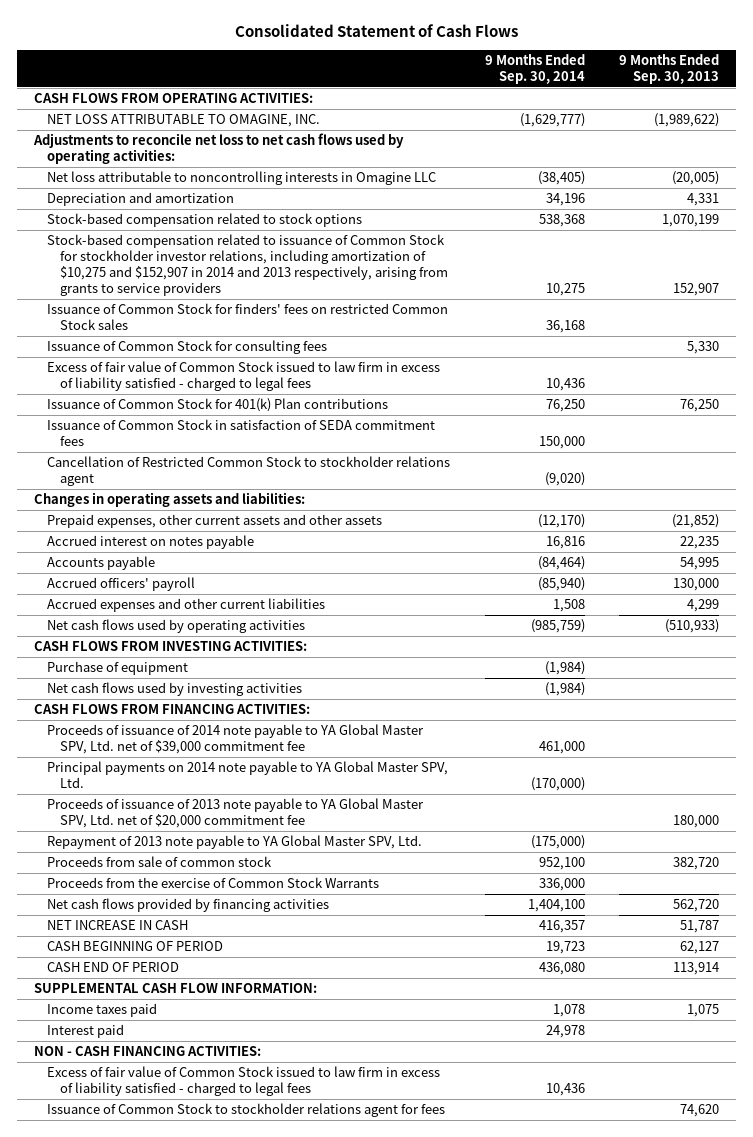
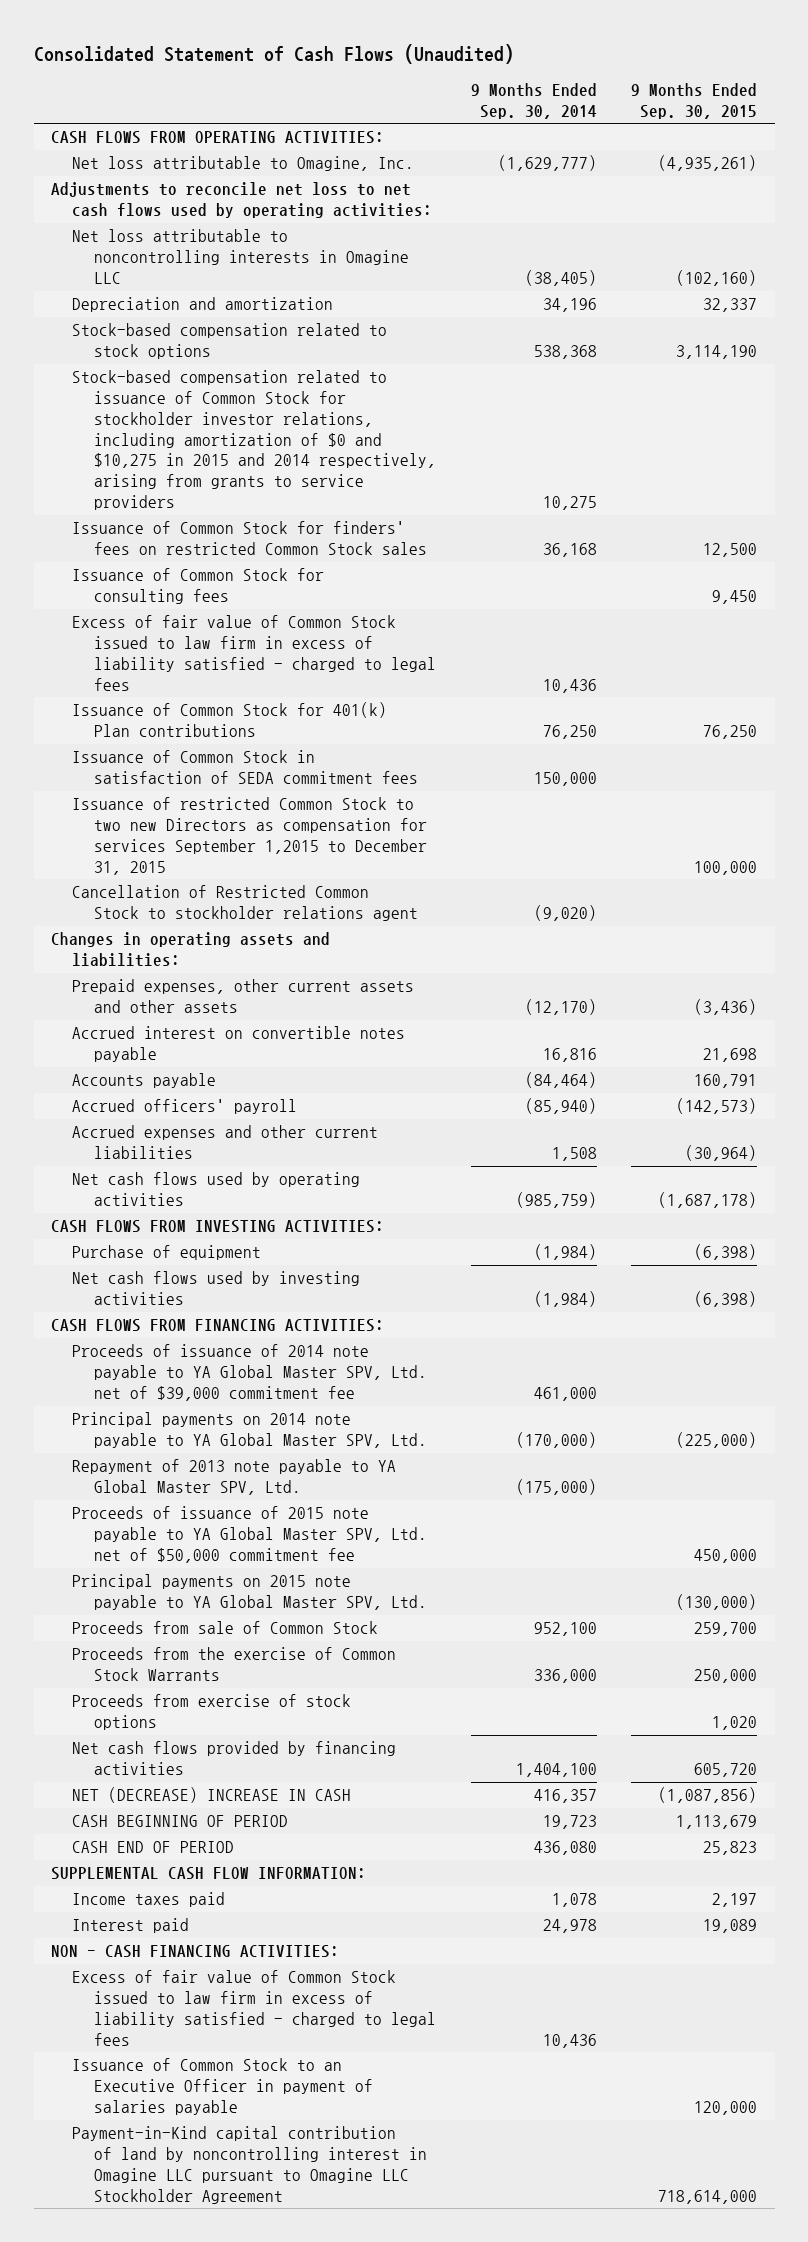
- Consolidated Statement of Cash Flows
+ Consolidated Statement of Cash Flows (Unaudited)
- | 9 Months Ended Sep. 30, 2014 | 9 Months Ended Sep. 30, 2013
+ | 9 Months Ended Sep. 30, 2014 | 9 Months Ended Sep. 30, 2015
- NET LOSS ATTRIBUTABLE TO OMAGINE, INC. | (1,629,777) | (1,989,622)
+ Net loss attributable to Omagine, Inc. | (1,629,777) | (4,935,261)
- Stock-based compensation related to issuance of Common Stock for stockholder investor relations, including amortization of $10,275 and $152,907 in 2014 and 2013 respectively, arising from grants to service providers | 10,275 | 152,907
+ Stock-based compensation related to issuance of Common Stock for stockholder investor relations, including amortization of $0 and $10,275 in 2015 and 2014 respectively, arising from grants to service providers | 10,275 |
+ Issuance of restricted Common Stock to two new Directors as compensation for services September 1,2015 to December 31, 2015 | | 100,000
- Accrued interest on notes payable | 16,816 | 22,235
+ Accrued interest on convertible notes payable | 16,816 | 21,698
- Proceeds of issuance of 2013 note payable to YA Global Master SPV, Ltd. net of $20,000 commitment fee | | 180,000
- Proceeds from sale of common stock | 952,100 | 382,720
+ Proceeds of issuance of 2015 note payable to YA Global Master SPV, Ltd. net of $50,000 commitment fee | | 450,000
+ Principal payments on 2015 note payable to YA Global Master SPV, Ltd. | | (130,000)
+ Proceeds from sale of Common Stock | 952,100 | 259,700
+ Proceeds from exercise of stock options | | 1,020
- NET INCREASE IN CASH | 416,357 | 51,787
+ NET (DECREASE) INCREASE IN CASH | 416,357 | (1,087,856)
- Issuance of Common Stock to stockholder relations agent for fees | | 74,620
+ Issuance of Common Stock to an Executive Officer in payment of salaries payable | | 120,000
+ Payment-in-Kind capital contribution of land by noncontrolling interest in Omagine LLC pursuant to Omagine LLC Stockholder Agreement | | 718,614,000

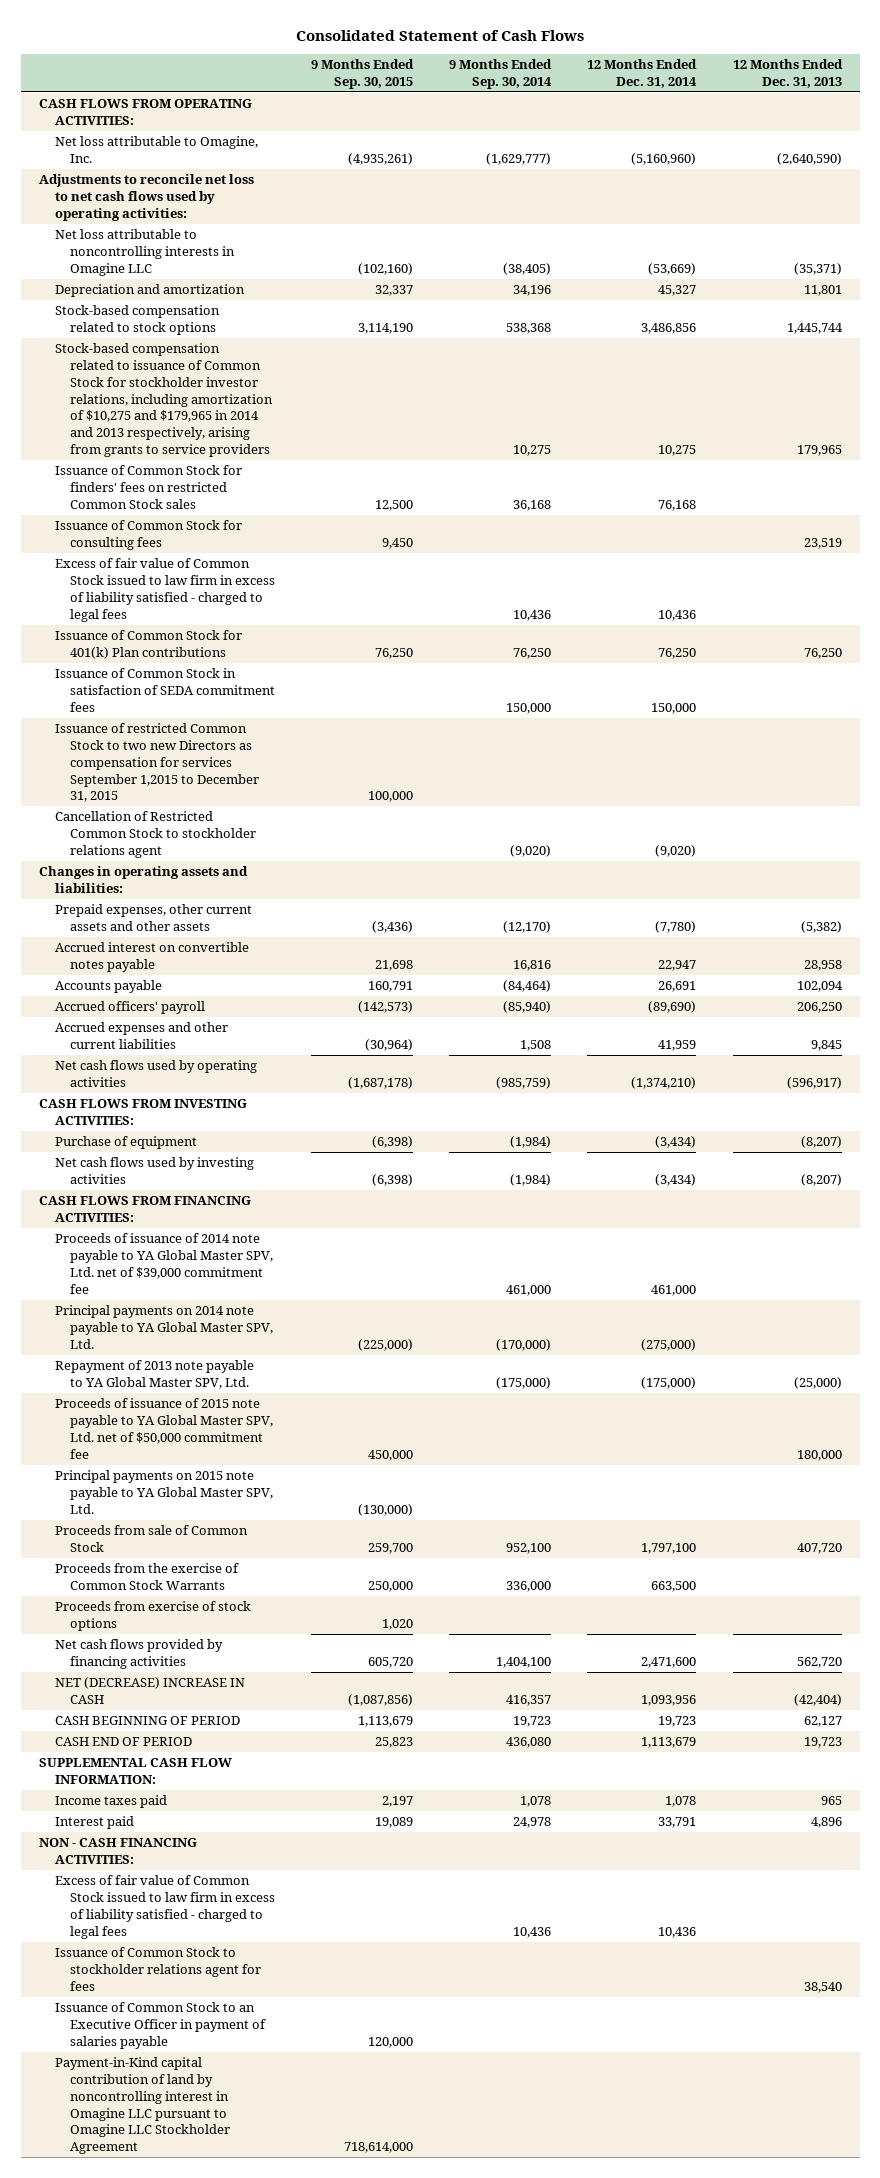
- Consolidated Statement of Cash Flows (Unaudited)
+ Consolidated Statement of Cash Flows
- | 9 Months Ended Sep. 30, 2014 | 9 Months Ended Sep. 30, 2015
+ | 9 Months Ended Sep. 30, 2015 | 9 Months Ended Sep. 30, 2014 | 12 Months Ended Dec. 31, 2014 | 12 Months Ended Dec. 31, 2013
- Stock-based compensation related to issuance of Common Stock for stockholder investor relations, including amortization of $0 and $10,275 in 2015 and 2014 respectively, arising from grants to service providers | 10,275 |
+ Stock-based compensation related to issuance of Common Stock for stockholder investor relations, including amortization of $10,275 and $179,965 in 2014 and 2013 respectively, arising from grants to service providers | | 10,275 | 10,275 | 179,965
+ Issuance of Common Stock to stockholder relations agent for fees | | | | 38,540

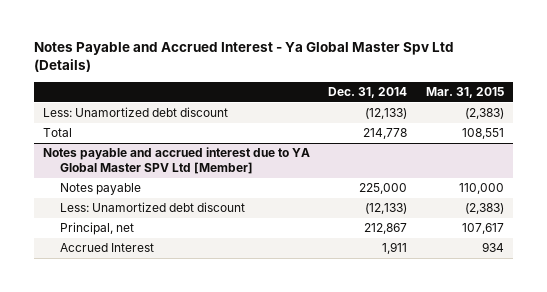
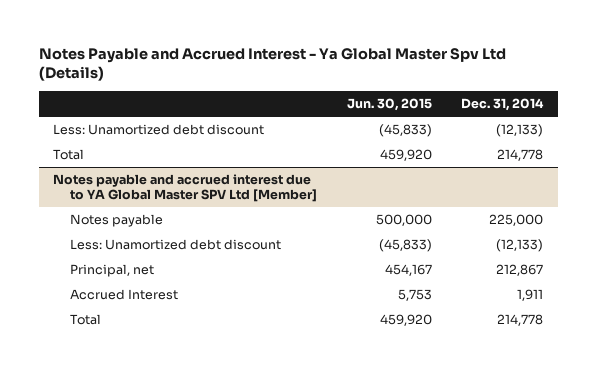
- | Dec. 31, 2014 | Mar. 31, 2015
+ | Jun. 30, 2015 | Dec. 31, 2014
@ Notes payable and accrued interest due to YA Global Master SPV Ltd [Member]
+ Total | 459,920 | 214,778

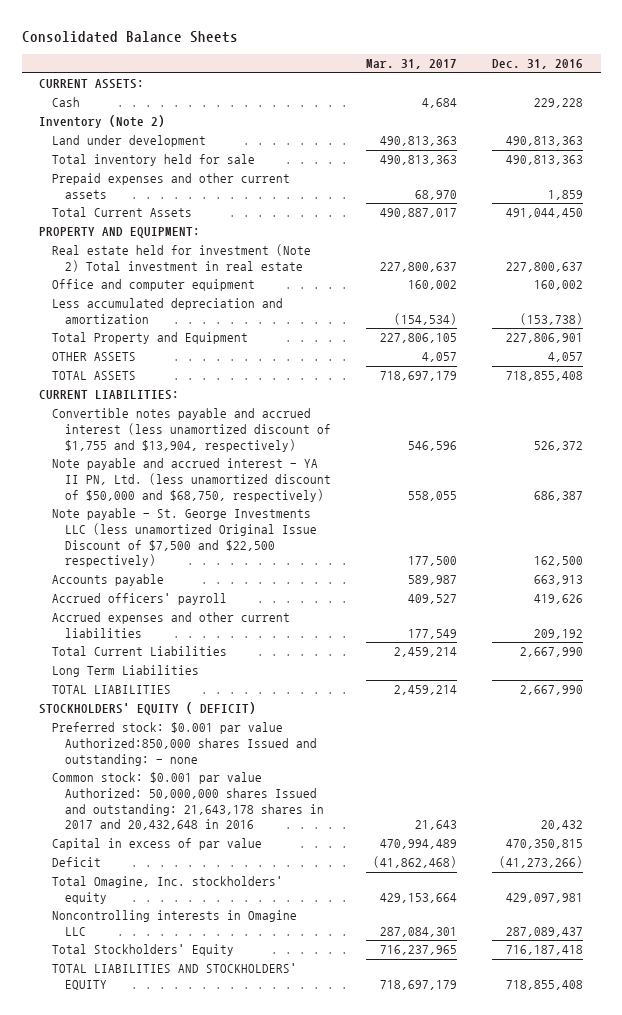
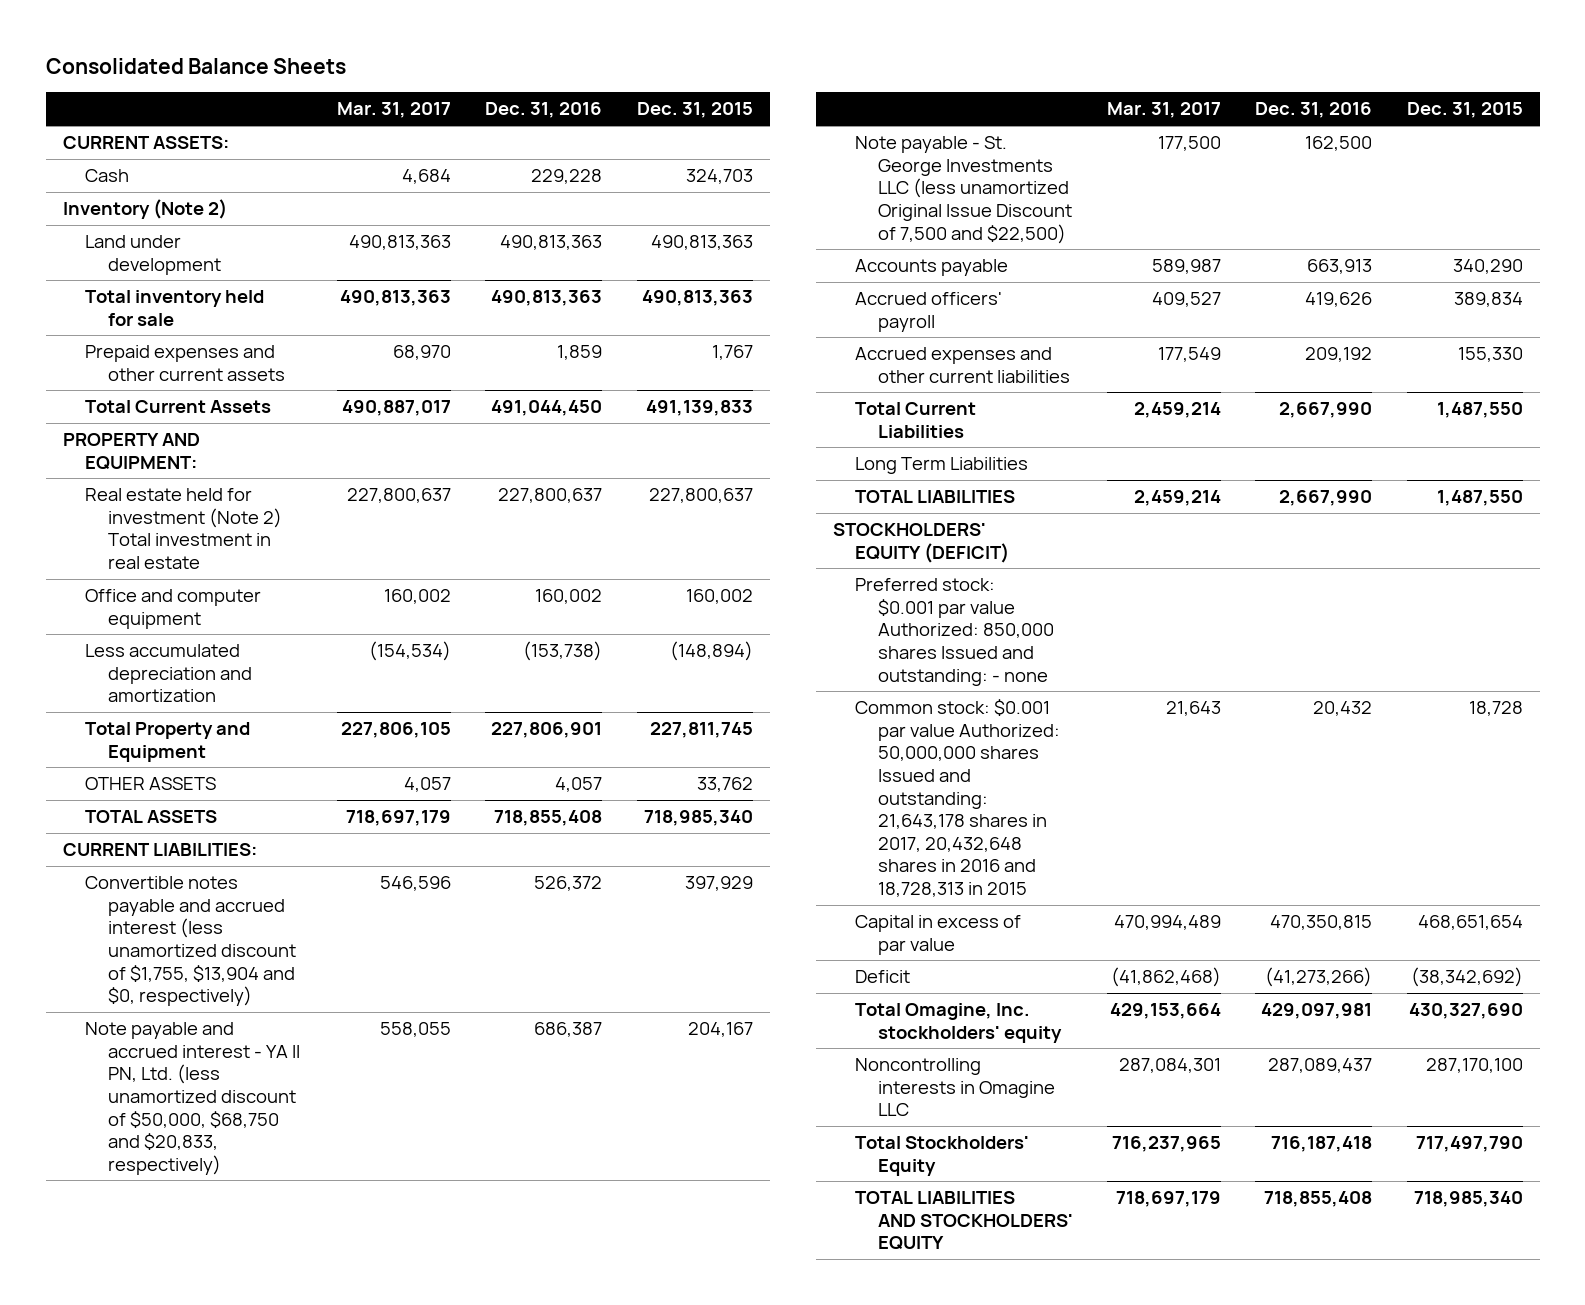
- | Mar. 31, 2017 | Dec. 31, 2016
+ | Mar. 31, 2017 | Dec. 31, 2016 | Dec. 31, 2015
- Convertible notes payable and accrued interest (less unamortized discount of $1,755 and $13,904, respectively) | 546,596 | 526,372
- Note payable and accrued interest - YA II PN, Ltd. (less unamortized discount of $50,000 and $68,750, respectively) | 558,055 | 686,387
- Note payable - St. George Investments LLC (less unamortized Original Issue Discount of $7,500 and $22,500 respectively) | 177,500 | 162,500
+ Convertible notes payable and accrued interest (less unamortized discount of $1,755, $13,904 and $0, respectively) | 546,596 | 526,372 | 397,929
+ Note payable and accrued interest - YA II PN, Ltd. (less unamortized discount of $50,000, $68,750 and $20,833, respectively) | 558,055 | 686,387 | 204,167
+ Note payable - St. George Investments LLC (less unamortized Original Issue Discount of 7,500 and $22,500) | 177,500 | 162,500 |
- STOCKHOLDERS' EQUITY ( DEFICIT)
- Preferred stock: $0.001 par value Authorized:850,000 shares Issued and outstanding: - none
- Common stock: $0.001 par value Authorized: 50,000,000 shares Issued and outstanding: 21,643,178 shares in 2017 and 20,432,648 in 2016 | 21,643 | 20,432
+ STOCKHOLDERS' EQUITY (DEFICIT)
+ Preferred stock: $0.001 par value Authorized: 850,000 shares Issued and outstanding: - none
+ Common stock: $0.001 par value Authorized: 50,000,000 shares Issued and outstanding: 21,643,178 shares in 2017, 20,432,648 shares in 2016 and 18,728,313 in 2015 | 21,643 | 20,432 | 18,728

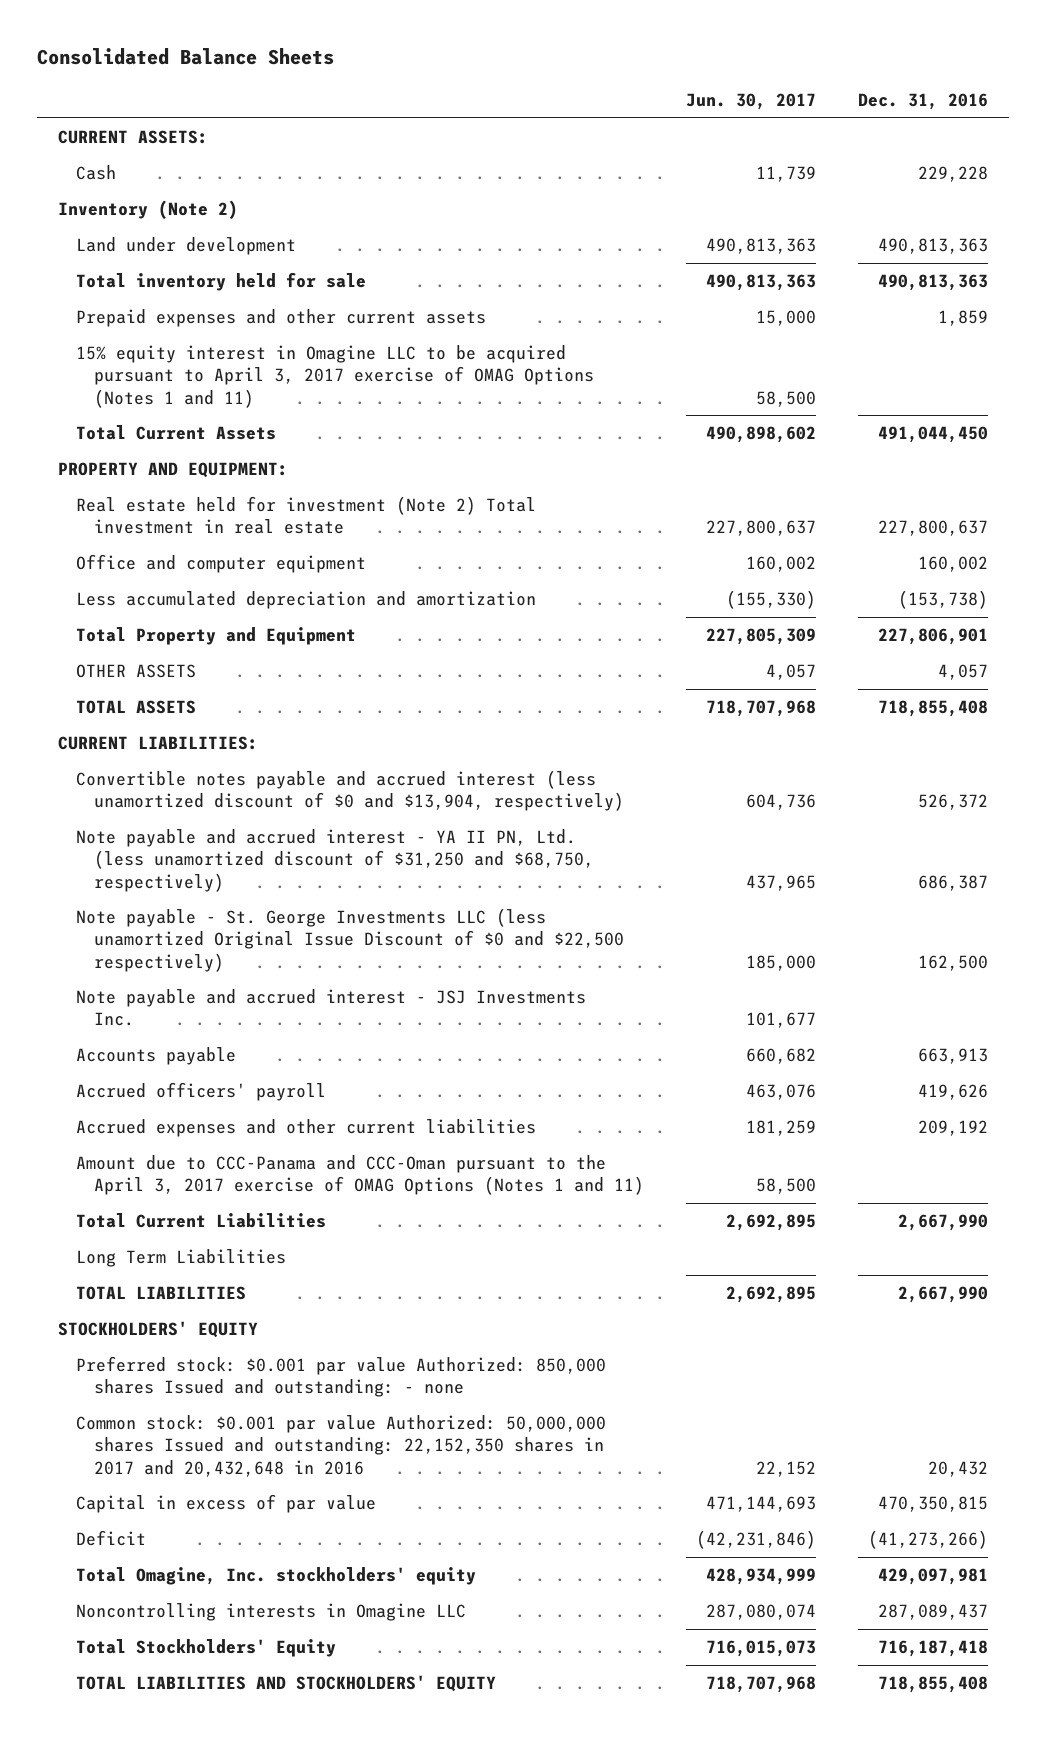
- | Mar. 31, 2017 | Dec. 31, 2016 | Dec. 31, 2015
+ | Jun. 30, 2017 | Dec. 31, 2016
+ 15% equity interest in Omagine LLC to be acquired pursuant to April 3, 2017 exercise of OMAG Options (Notes 1 and 11) | 58,500 |
- Convertible notes payable and accrued interest (less unamortized discount of $1,755, $13,904 and $0, respectively) | 546,596 | 526,372 | 397,929
- Note payable and accrued interest - YA II PN, Ltd. (less unamortized discount of $50,000, $68,750 and $20,833, respectively) | 558,055 | 686,387 | 204,167
- Note payable - St. George Investments LLC (less unamortized Original Issue Discount of 7,500 and $22,500) | 177,500 | 162,500 |
+ Convertible notes payable and accrued interest (less unamortized discount of $0 and $13,904, respectively) | 604,736 | 526,372
+ Note payable and accrued interest - YA II PN, Ltd. (less unamortized discount of $31,250 and $68,750, respectively) | 437,965 | 686,387
+ Note payable - St. George Investments LLC (less unamortized Original Issue Discount of $0 and $22,500 respectively) | 185,000 | 162,500
+ Note payable and accrued interest - JSJ Investments Inc. | 101,677 |
+ Amount due to CCC-Panama and CCC-Oman pursuant to the April 3, 2017 exercise of OMAG Options (Notes 1 and 11) | 58,500 |
- STOCKHOLDERS' EQUITY (DEFICIT)
+ STOCKHOLDERS' EQUITY
- Common stock: $0.001 par value Authorized: 50,000,000 shares Issued and outstanding: 21,643,178 shares in 2017, 20,432,648 shares in 2016 and 18,728,313 in 2015 | 21,643 | 20,432 | 18,728
+ Common stock: $0.001 par value Authorized: 50,000,000 shares Issued and outstanding: 22,152,350 shares in 2017 and 20,432,648 in 2016 | 22,152 | 20,432

